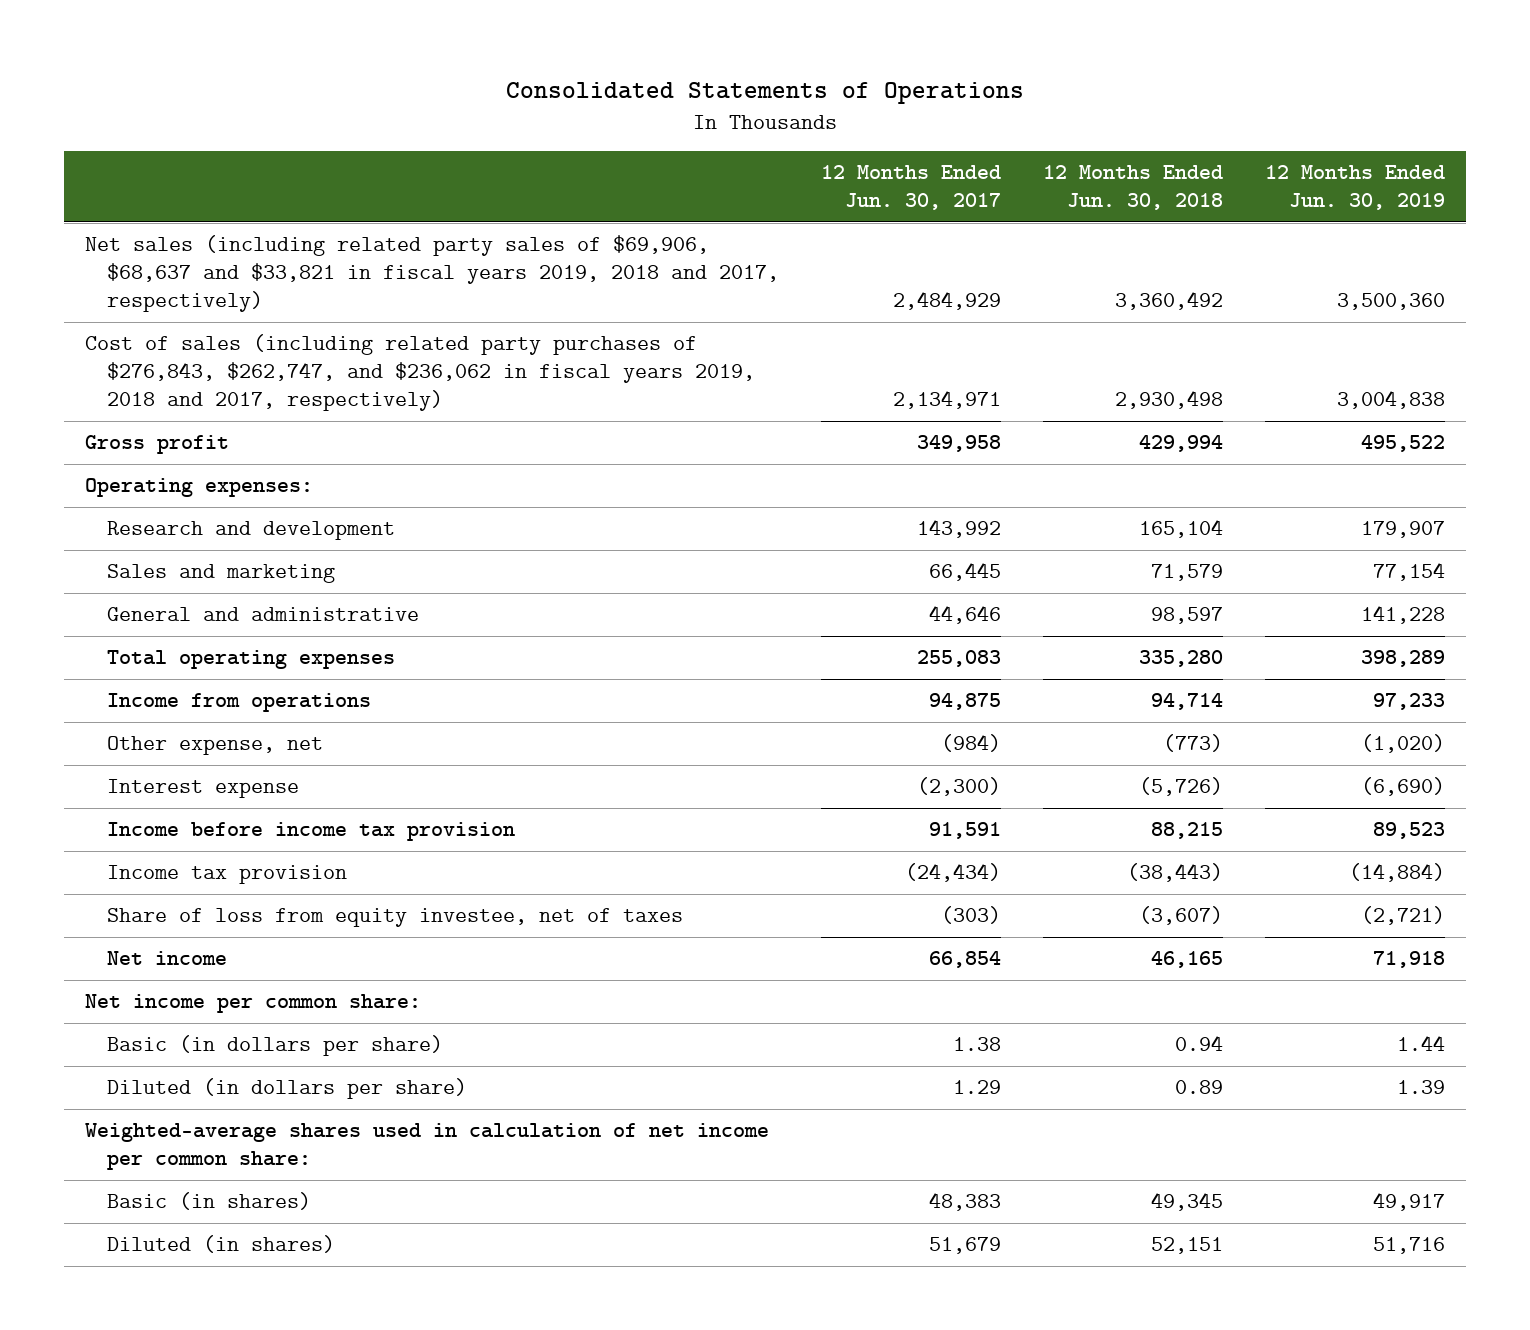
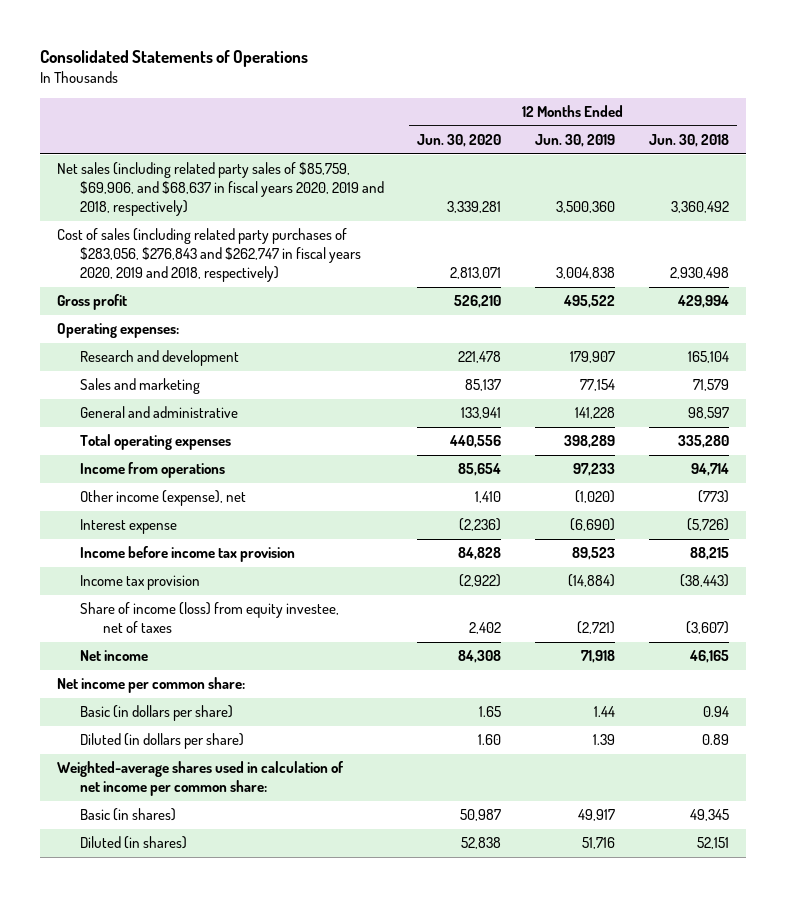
- | 12 Months Ended Jun. 30, 2017 | 12 Months Ended Jun. 30, 2018 | 12 Months Ended Jun. 30, 2019
+ | 12 Months Ended Jun. 30, 2020 | 12 Months Ended Jun. 30, 2019 | 12 Months Ended Jun. 30, 2018
- Net sales (including related party sales of $69,906, $68,637 and $33,821 in fiscal years 2019, 2018 and 2017, respectively) | 2,484,929 | 3,360,492 | 3,500,360
- Cost of sales (including related party purchases of $276,843, $262,747, and $236,062 in fiscal years 2019, 2018 and 2017, respectively) | 2,134,971 | 2,930,498 | 3,004,838
+ Net sales (including related party sales of $85,759, $69,906, and $68,637 in fiscal years 2020, 2019 and 2018, respectively) | 3,339,281 | 3,500,360 | 3,360,492
+ Cost of sales (including related party purchases of $283,056, $276,843 and $262,747 in fiscal years 2020, 2019 and 2018, respectively) | 2,813,071 | 3,004,838 | 2,930,498
- Other expense, net | (984) | (773) | (1,020)
+ Other income (expense), net | 1,410 | (1,020) | (773)
- Share of loss from equity investee, net of taxes | (303) | (3,607) | (2,721)
+ Share of income (loss) from equity investee, net of taxes | 2,402 | (2,721) | (3,607)

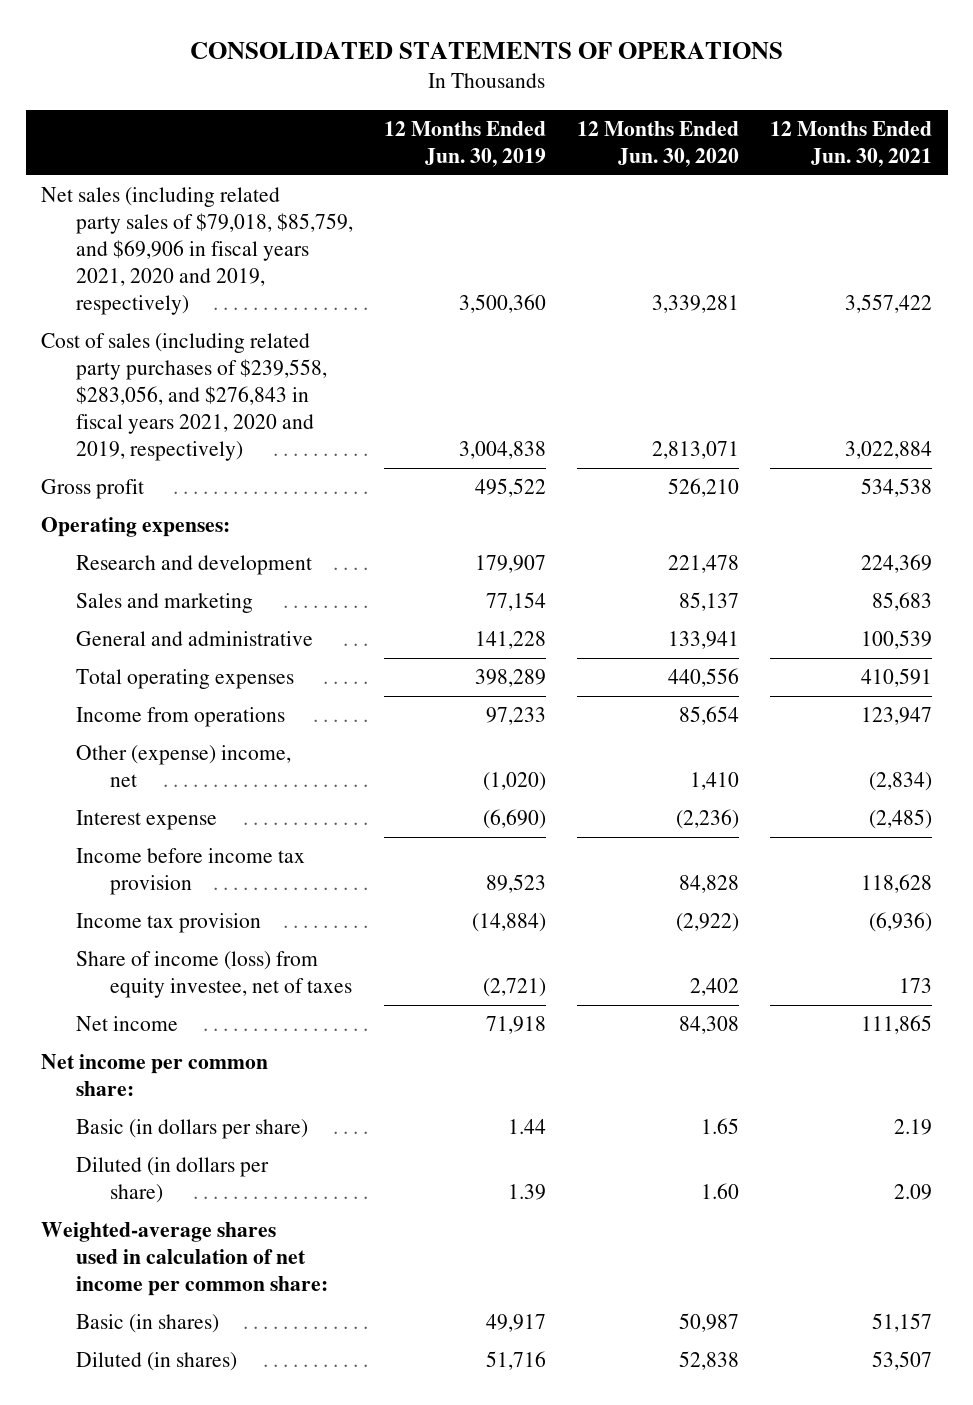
- Consolidated Statements of Operations
+ CONSOLIDATED STATEMENTS OF OPERATIONS
- | 12 Months Ended Jun. 30, 2020 | 12 Months Ended Jun. 30, 2019 | 12 Months Ended Jun. 30, 2018
+ | 12 Months Ended Jun. 30, 2019 | 12 Months Ended Jun. 30, 2020 | 12 Months Ended Jun. 30, 2021
- Net sales (including related party sales of $85,759, $69,906, and $68,637 in fiscal years 2020, 2019 and 2018, respectively) | 3,339,281 | 3,500,360 | 3,360,492
- Cost of sales (including related party purchases of $283,056, $276,843 and $262,747 in fiscal years 2020, 2019 and 2018, respectively) | 2,813,071 | 3,004,838 | 2,930,498
+ Net sales (including related party sales of $79,018, $85,759, and $69,906 in fiscal years 2021, 2020 and 2019, respectively) | 3,500,360 | 3,339,281 | 3,557,422
+ Cost of sales (including related party purchases of $239,558, $283,056, and $276,843 in fiscal years 2021, 2020 and 2019, respectively) | 3,004,838 | 2,813,071 | 3,022,884
- Other income (expense), net | 1,410 | (1,020) | (773)
+ Other (expense) income, net | (1,020) | 1,410 | (2,834)

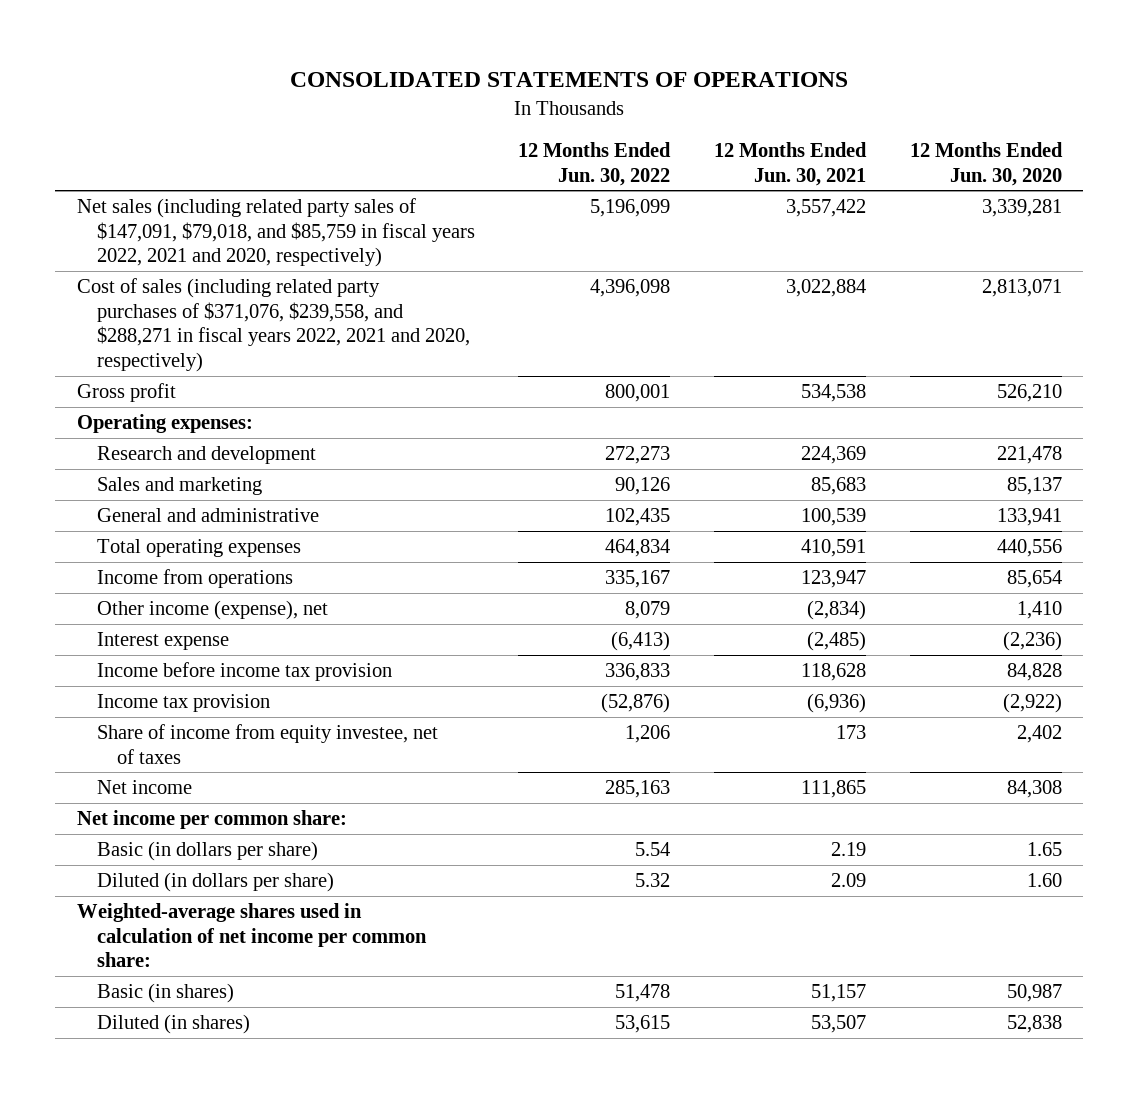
- | 12 Months Ended Jun. 30, 2019 | 12 Months Ended Jun. 30, 2020 | 12 Months Ended Jun. 30, 2021
+ | 12 Months Ended Jun. 30, 2022 | 12 Months Ended Jun. 30, 2021 | 12 Months Ended Jun. 30, 2020
- Net sales (including related party sales of $79,018, $85,759, and $69,906 in fiscal years 2021, 2020 and 2019, respectively) | 3,500,360 | 3,339,281 | 3,557,422
- Cost of sales (including related party purchases of $239,558, $283,056, and $276,843 in fiscal years 2021, 2020 and 2019, respectively) | 3,004,838 | 2,813,071 | 3,022,884
+ Net sales (including related party sales of $147,091, $79,018, and $85,759 in fiscal years 2022, 2021 and 2020, respectively) | 5,196,099 | 3,557,422 | 3,339,281
+ Cost of sales (including related party purchases of $371,076, $239,558, and $288,271 in fiscal years 2022, 2021 and 2020, respectively) | 4,396,098 | 3,022,884 | 2,813,071
- Other (expense) income, net | (1,020) | 1,410 | (2,834)
+ Other income (expense), net | 8,079 | (2,834) | 1,410
- Share of income (loss) from equity investee, net of taxes | (2,721) | 2,402 | 173
+ Share of income from equity investee, net of taxes | 1,206 | 173 | 2,402

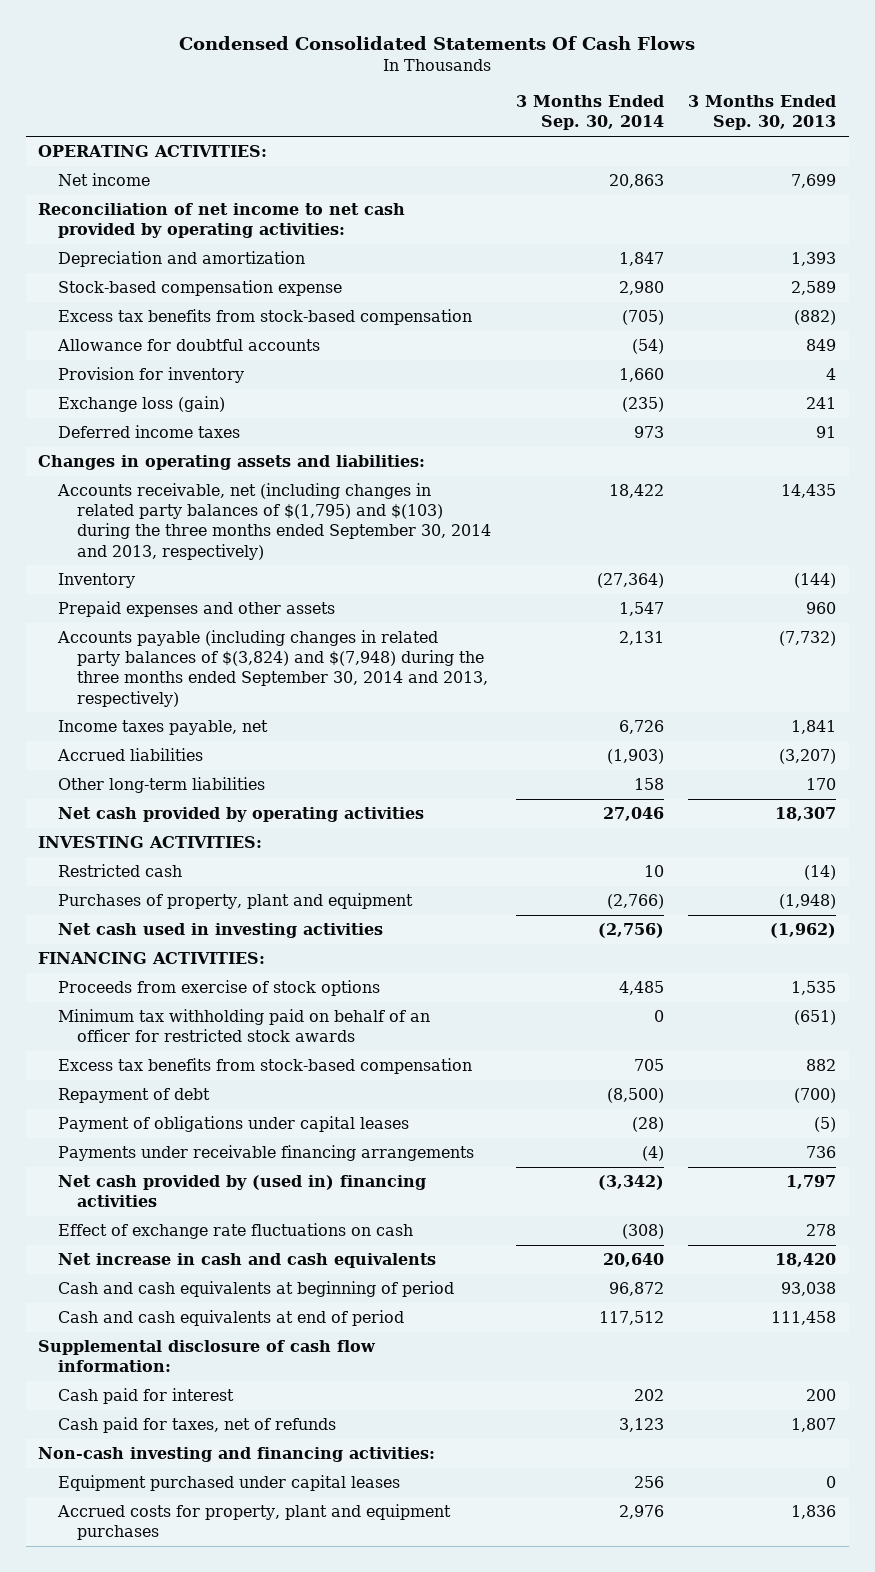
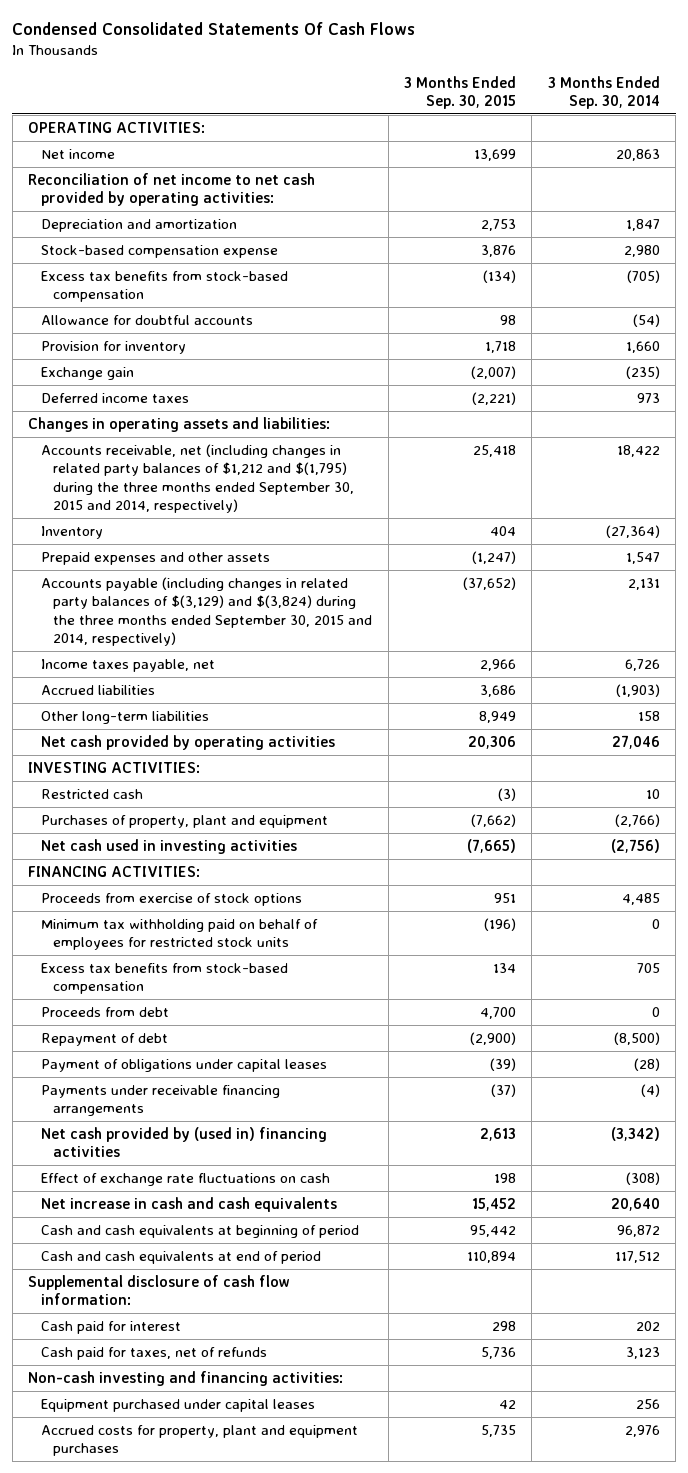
- | 3 Months Ended Sep. 30, 2014 | 3 Months Ended Sep. 30, 2013
+ | 3 Months Ended Sep. 30, 2015 | 3 Months Ended Sep. 30, 2014
- Exchange loss (gain) | (235) | 241
+ Exchange gain | (2,007) | (235)
- Accounts receivable, net (including changes in related party balances of $(1,795) and $(103) during the three months ended September 30, 2014 and 2013, respectively) | 18,422 | 14,435
+ Accounts receivable, net (including changes in related party balances of $1,212 and $(1,795) during the three months ended September 30, 2015 and 2014, respectively) | 25,418 | 18,422
- Accounts payable (including changes in related party balances of $(3,824) and $(7,948) during the three months ended September 30, 2014 and 2013, respectively) | 2,131 | (7,732)
+ Accounts payable (including changes in related party balances of $(3,129) and $(3,824) during the three months ended September 30, 2015 and 2014, respectively) | (37,652) | 2,131
- Minimum tax withholding paid on behalf of an officer for restricted stock awards | 0 | (651)
+ Minimum tax withholding paid on behalf of employees for restricted stock units | (196) | 0
+ Proceeds from debt | 4,700 | 0

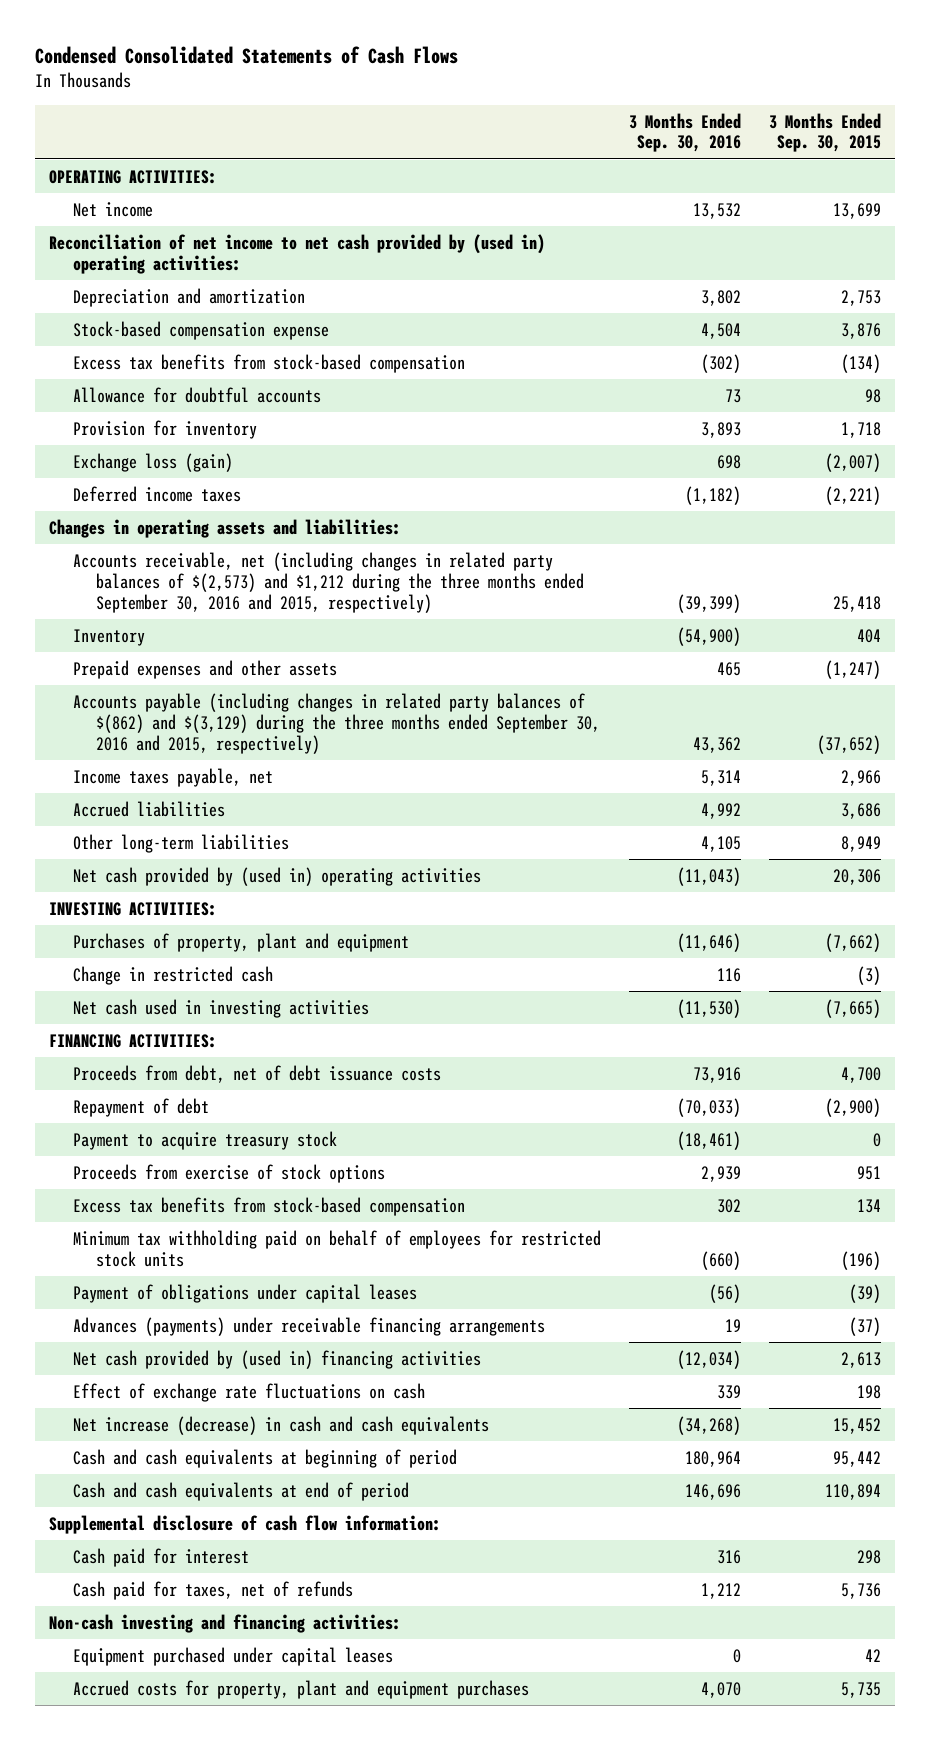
- Condensed Consolidated Statements Of Cash Flows
+ Condensed Consolidated Statements of Cash Flows
- | 3 Months Ended Sep. 30, 2015 | 3 Months Ended Sep. 30, 2014
+ | 3 Months Ended Sep. 30, 2016 | 3 Months Ended Sep. 30, 2015
- Reconciliation of net income to net cash provided by operating activities:
+ Reconciliation of net income to net cash provided by (used in) operating activities:
- Exchange gain | (2,007) | (235)
+ Exchange loss (gain) | 698 | (2,007)
- Accounts receivable, net (including changes in related party balances of $1,212 and $(1,795) during the three months ended September 30, 2015 and 2014, respectively) | 25,418 | 18,422
+ Accounts receivable, net (including changes in related party balances of $(2,573) and $1,212 during the three months ended September 30, 2016 and 2015, respectively) | (39,399) | 25,418
- Accounts payable (including changes in related party balances of $(3,129) and $(3,824) during the three months ended September 30, 2015 and 2014, respectively) | (37,652) | 2,131
+ Accounts payable (including changes in related party balances of $(862) and $(3,129) during the three months ended September 30, 2016 and 2015, respectively) | 43,362 | (37,652)
- Net cash provided by operating activities | 20,306 | 27,046
+ Net cash provided by (used in) operating activities | (11,043) | 20,306
- Restricted cash | (3) | 10
+ Change in restricted cash | 116 | (3)
+ Proceeds from debt, net of debt issuance costs | 73,916 | 4,700
moved up: Repayment of debt | (70,033) | (2,900)
+ Payment to acquire treasury stock | (18,461) | 0
- Proceeds from debt | 4,700 | 0
moved down: Minimum tax withholding paid on behalf of employees for restricted stock units | (660) | (196)
- Payments under receivable financing arrangements | (37) | (4)
+ Advances (payments) under receivable financing arrangements | 19 | (37)
- Net increase in cash and cash equivalents | 15,452 | 20,640
+ Net increase (decrease) in cash and cash equivalents | (34,268) | 15,452

